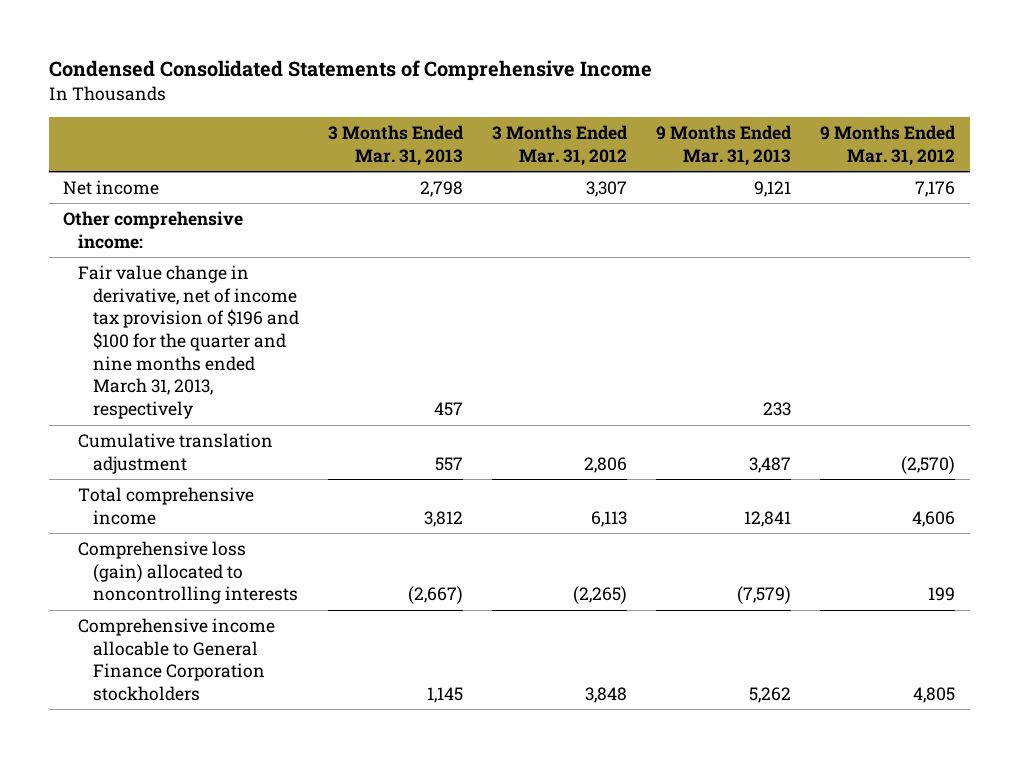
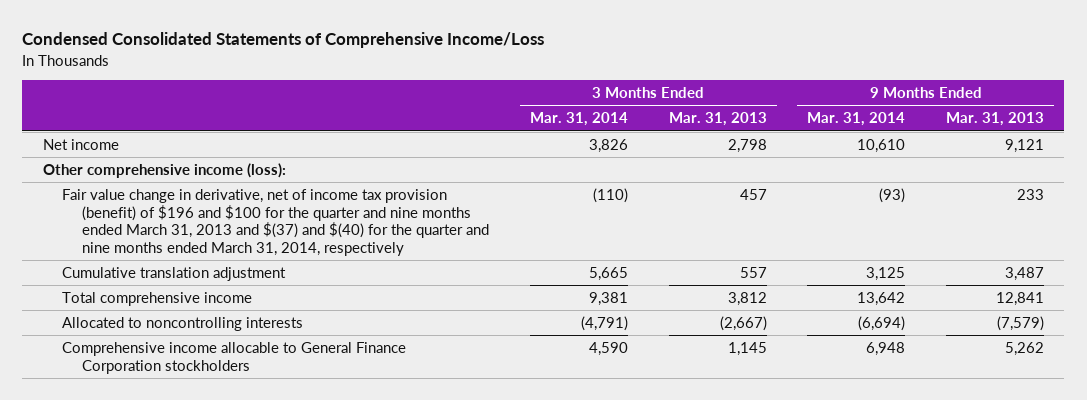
- Condensed Consolidated Statements of Comprehensive Income
+ Condensed Consolidated Statements of Comprehensive Income/Loss
- | 3 Months Ended Mar. 31, 2013 | 3 Months Ended Mar. 31, 2012 | 9 Months Ended Mar. 31, 2013 | 9 Months Ended Mar. 31, 2012
+ | 3 Months Ended Mar. 31, 2014 | 3 Months Ended Mar. 31, 2013 | 9 Months Ended Mar. 31, 2014 | 9 Months Ended Mar. 31, 2013
- Other comprehensive income:
- Fair value change in derivative, net of income tax provision of $196 and $100 for the quarter and nine months ended March 31, 2013, respectively | 457 | | 233 |
+ Other comprehensive income (loss):
+ Fair value change in derivative, net of income tax provision (benefit) of $196 and $100 for the quarter and nine months ended March 31, 2013 and $(37) and $(40) for the quarter and nine months ended March 31, 2014, respectively | (110) | 457 | (93) | 233
- Comprehensive loss (gain) allocated to noncontrolling interests | (2,667) | (2,265) | (7,579) | 199
+ Allocated to noncontrolling interests | (4,791) | (2,667) | (6,694) | (7,579)

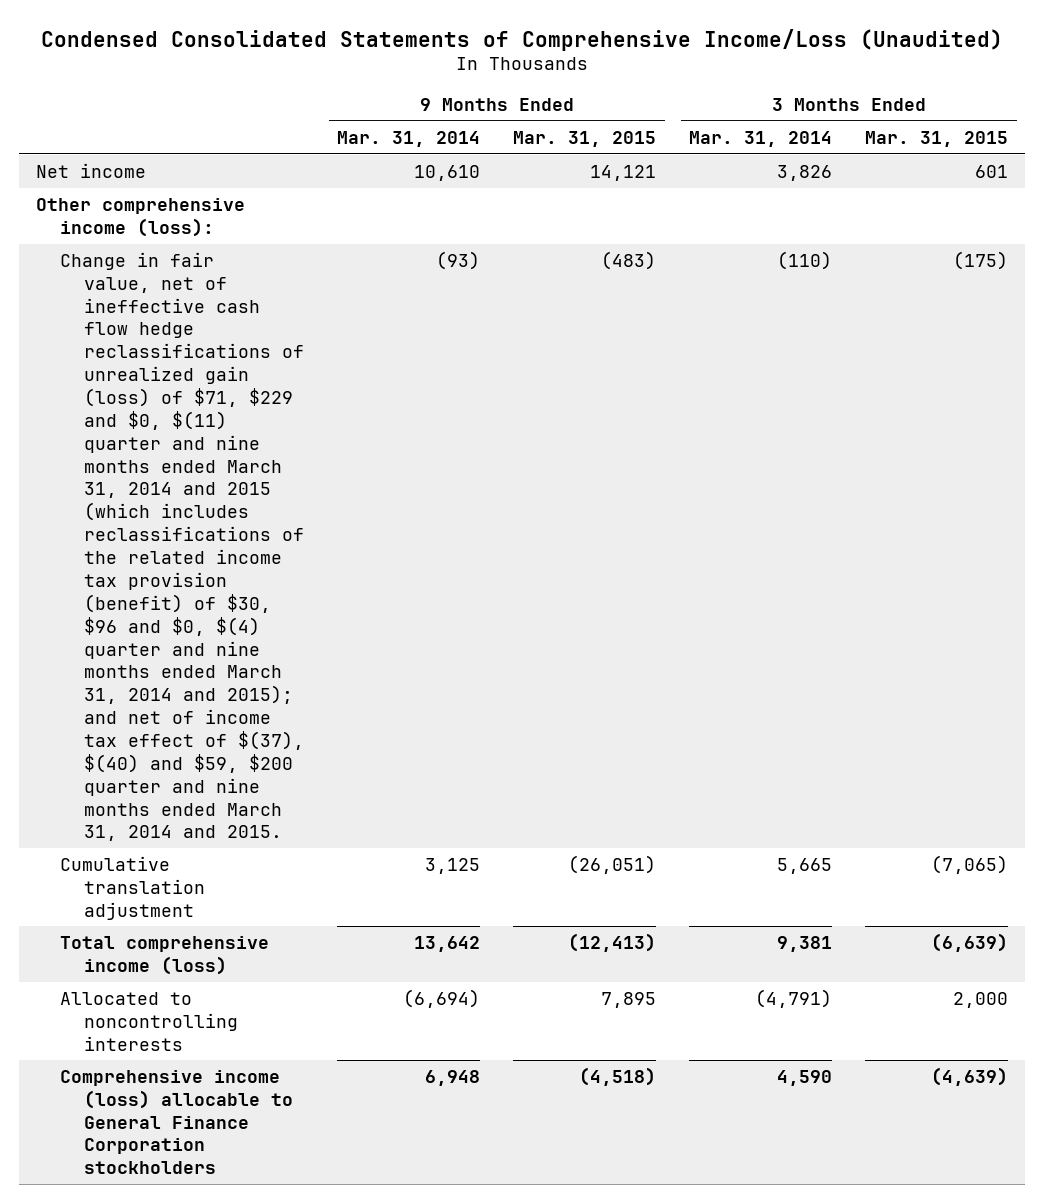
- Condensed Consolidated Statements of Comprehensive Income/Loss
+ Condensed Consolidated Statements of Comprehensive Income/Loss (Unaudited)
- | 3 Months Ended Mar. 31, 2014 | 3 Months Ended Mar. 31, 2013 | 9 Months Ended Mar. 31, 2014 | 9 Months Ended Mar. 31, 2013
+ | 9 Months Ended Mar. 31, 2014 | 9 Months Ended Mar. 31, 2015 | 3 Months Ended Mar. 31, 2014 | 3 Months Ended Mar. 31, 2015
- Fair value change in derivative, net of income tax provision (benefit) of $196 and $100 for the quarter and nine months ended March 31, 2013 and $(37) and $(40) for the quarter and nine months ended March 31, 2014, respectively | (110) | 457 | (93) | 233
+ Change in fair value, net of ineffective cash flow hedge reclassifications of unrealized gain (loss) of $71, $229 and $0, $(11) quarter and nine months ended March 31, 2014 and 2015 (which includes reclassifications of the related income tax provision (benefit) of $30, $96 and $0, $(4) quarter and nine months ended March 31, 2014 and 2015); and net of income tax effect of $(37), $(40) and $59, $200 quarter and nine months ended March 31, 2014 and 2015. | (93) | (483) | (110) | (175)
- Total comprehensive income | 9,381 | 3,812 | 13,642 | 12,841
+ Total comprehensive income (loss) | 13,642 | (12,413) | 9,381 | (6,639)
- Comprehensive income allocable to General Finance Corporation stockholders | 4,590 | 1,145 | 6,948 | 5,262
+ Comprehensive income (loss) allocable to General Finance Corporation stockholders | 6,948 | (4,518) | 4,590 | (4,639)

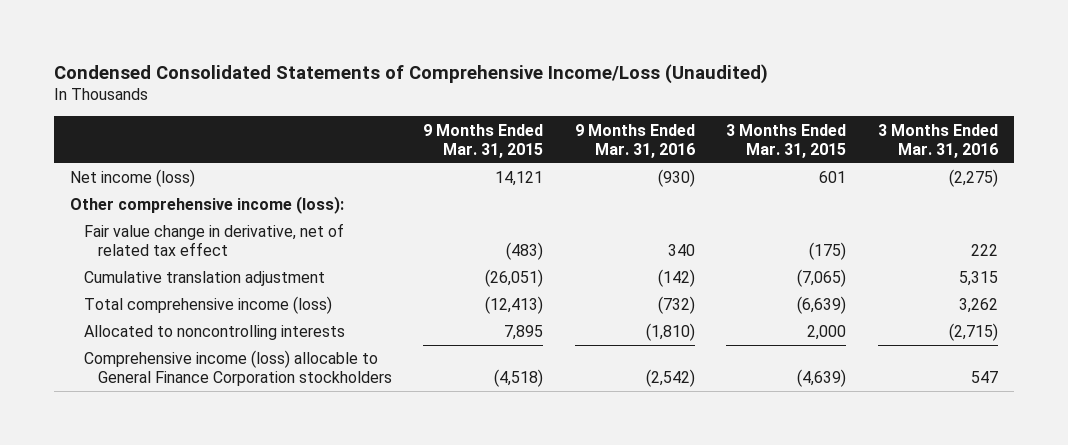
- | 9 Months Ended Mar. 31, 2014 | 9 Months Ended Mar. 31, 2015 | 3 Months Ended Mar. 31, 2014 | 3 Months Ended Mar. 31, 2015
+ | 9 Months Ended Mar. 31, 2015 | 9 Months Ended Mar. 31, 2016 | 3 Months Ended Mar. 31, 2015 | 3 Months Ended Mar. 31, 2016
- Net income | 10,610 | 14,121 | 3,826 | 601
+ Net income (loss) | 14,121 | (930) | 601 | (2,275)
- Change in fair value, net of ineffective cash flow hedge reclassifications of unrealized gain (loss) of $71, $229 and $0, $(11) quarter and nine months ended March 31, 2014 and 2015 (which includes reclassifications of the related income tax provision (benefit) of $30, $96 and $0, $(4) quarter and nine months ended March 31, 2014 and 2015); and net of income tax effect of $(37), $(40) and $59, $200 quarter and nine months ended March 31, 2014 and 2015. | (93) | (483) | (110) | (175)
+ Fair value change in derivative, net of related tax effect | (483) | 340 | (175) | 222

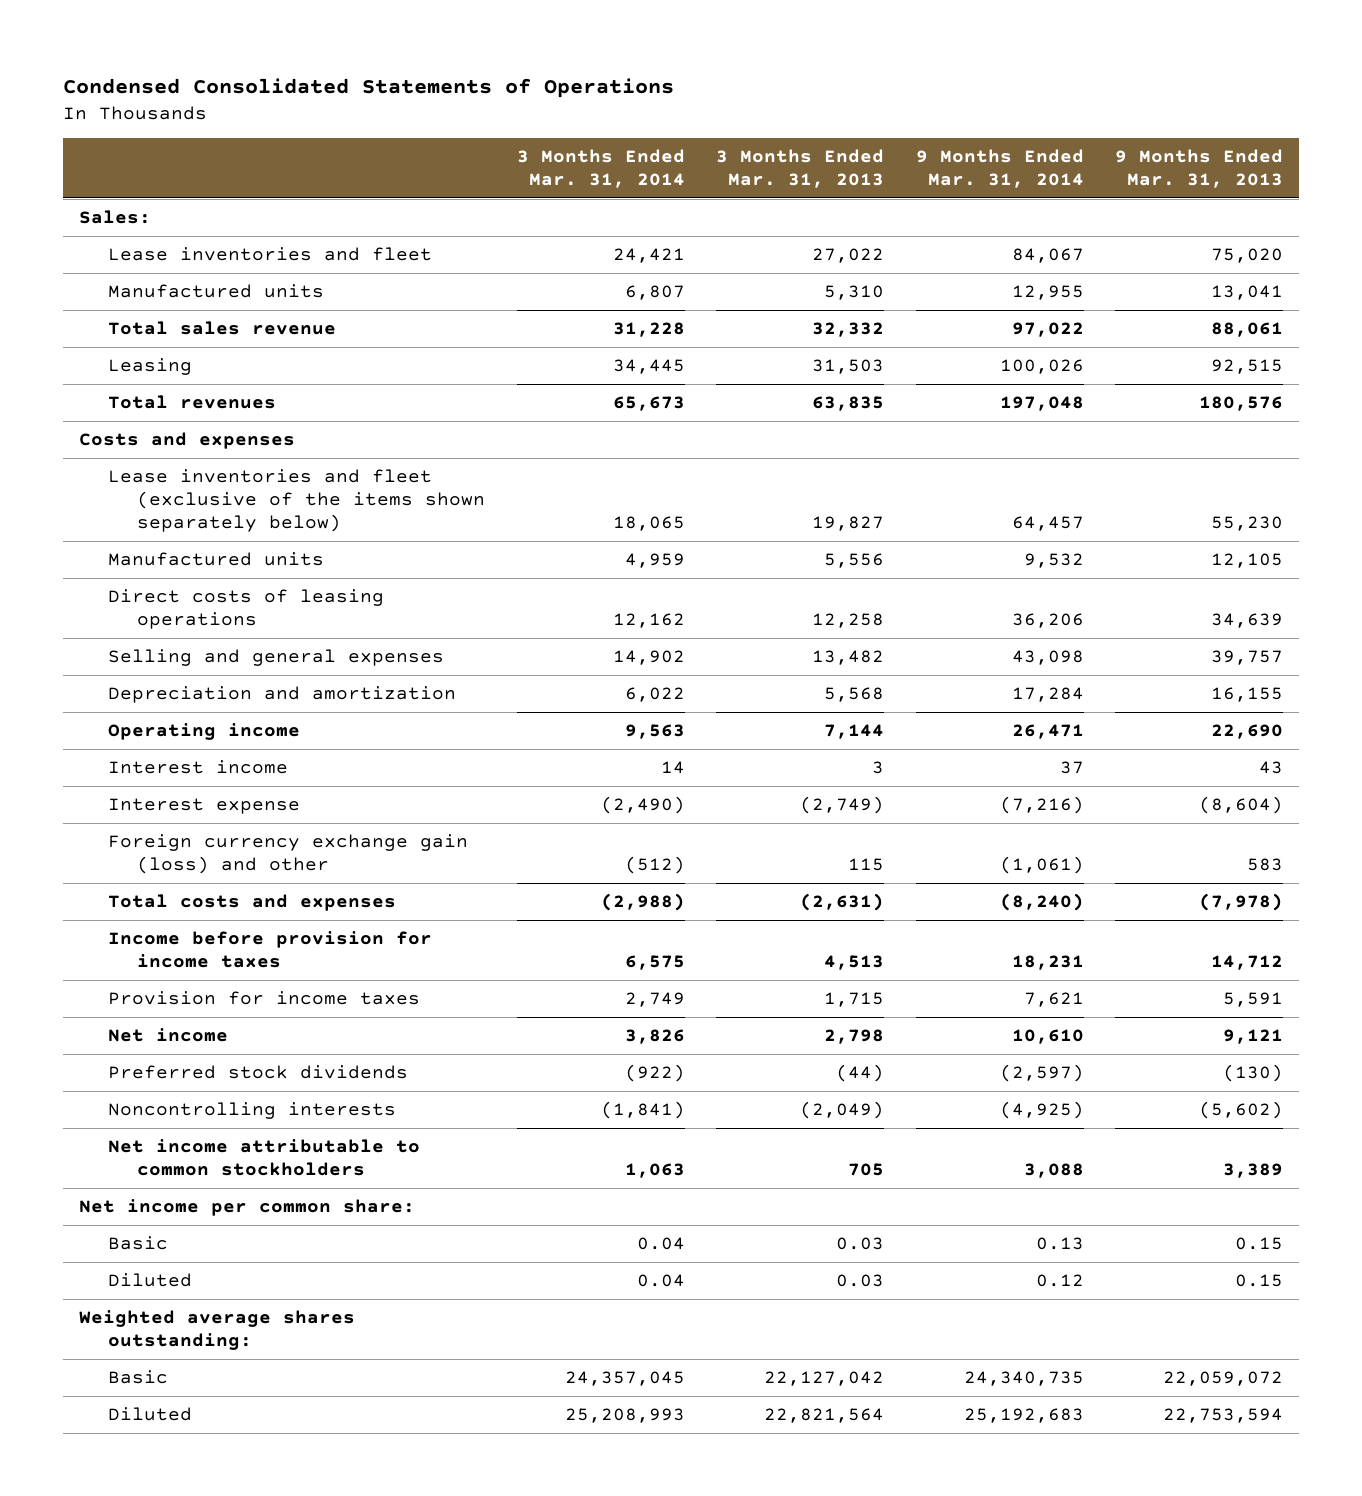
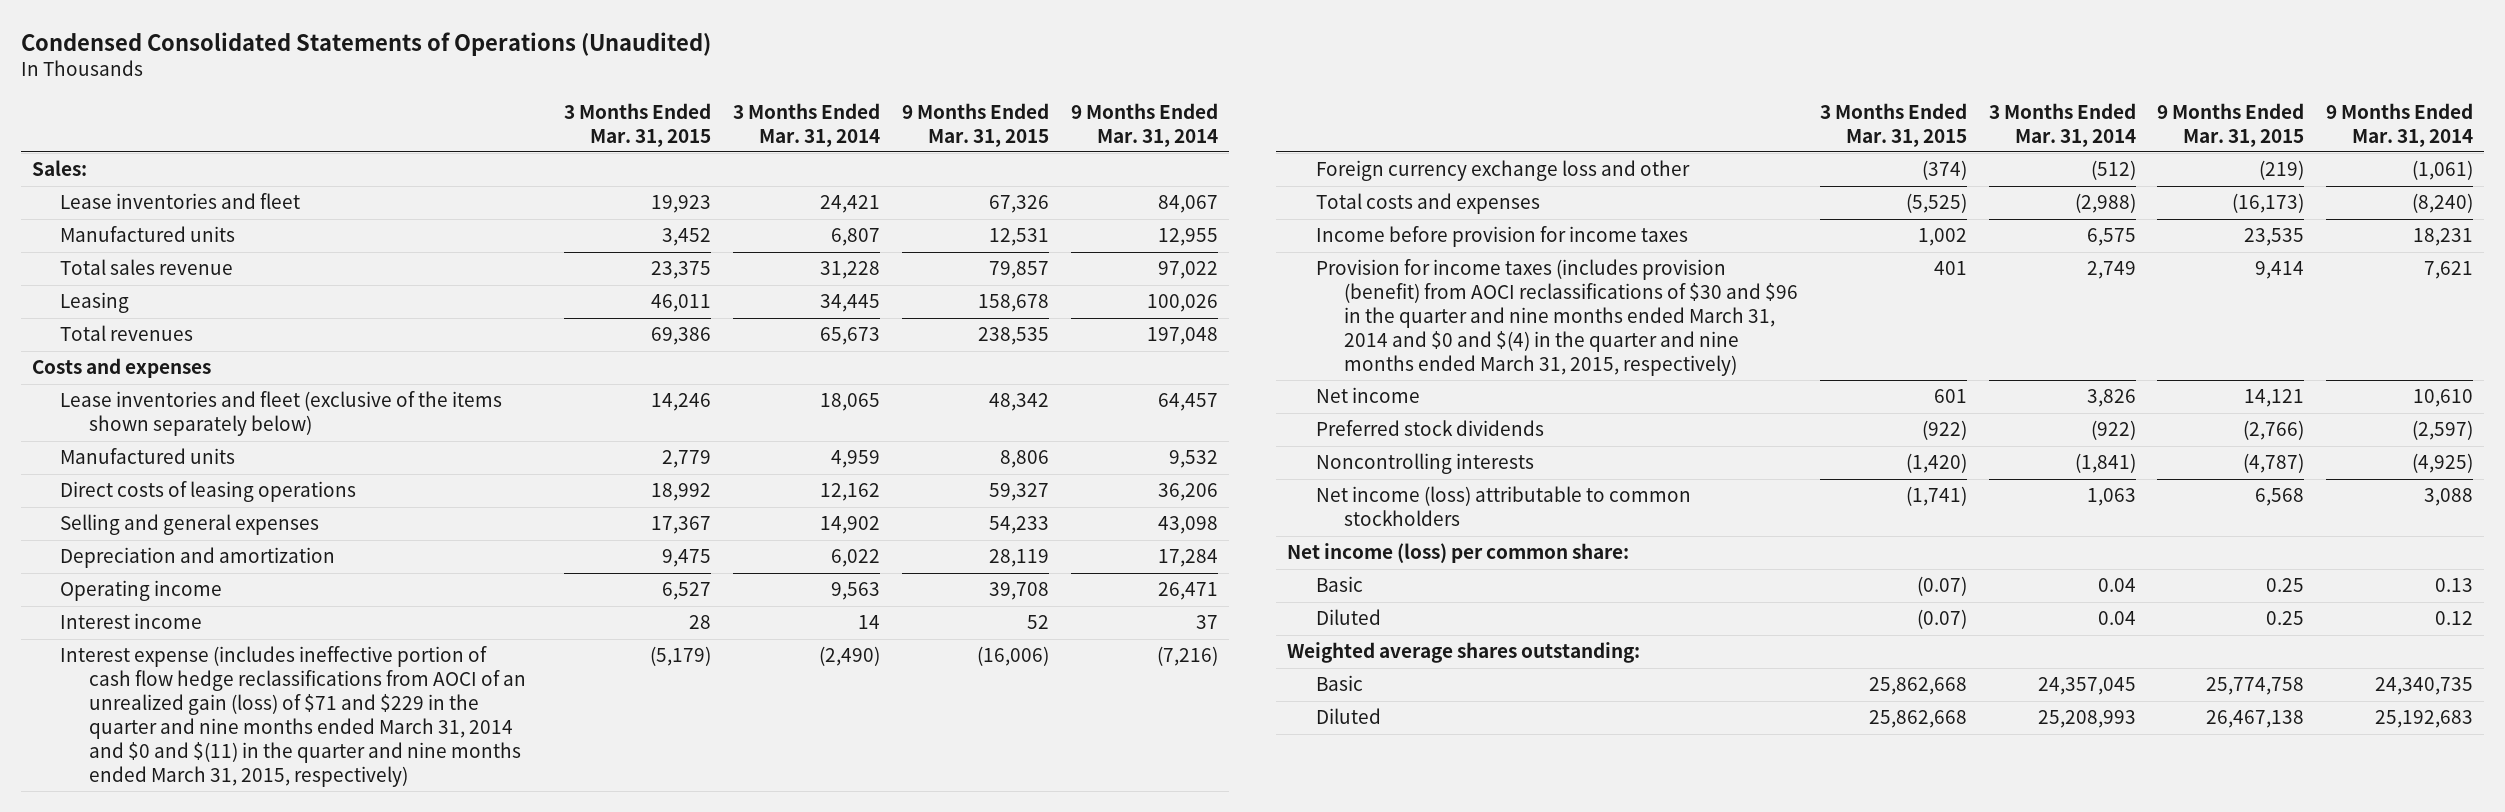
- Condensed Consolidated Statements of Operations
+ Condensed Consolidated Statements of Operations (Unaudited)
- | 3 Months Ended Mar. 31, 2014 | 3 Months Ended Mar. 31, 2013 | 9 Months Ended Mar. 31, 2014 | 9 Months Ended Mar. 31, 2013
+ | 3 Months Ended Mar. 31, 2015 | 3 Months Ended Mar. 31, 2014 | 9 Months Ended Mar. 31, 2015 | 9 Months Ended Mar. 31, 2014
- Interest expense | (2,490) | (2,749) | (7,216) | (8,604)
- Foreign currency exchange gain (loss) and other | (512) | 115 | (1,061) | 583
+ Interest expense (includes ineffective portion of cash flow hedge reclassifications from AOCI of an unrealized gain (loss) of $71 and $229 in the quarter and nine months ended March 31, 2014 and $0 and $(11) in the quarter and nine months ended March 31, 2015, respectively) | (5,179) | (2,490) | (16,006) | (7,216)
+ Foreign currency exchange loss and other | (374) | (512) | (219) | (1,061)
- Provision for income taxes | 2,749 | 1,715 | 7,621 | 5,591
+ Provision for income taxes (includes provision (benefit) from AOCI reclassifications of $30 and $96 in the quarter and nine months ended March 31, 2014 and $0 and $(4) in the quarter and nine months ended March 31, 2015, respectively) | 401 | 2,749 | 9,414 | 7,621
- Net income attributable to common stockholders | 1,063 | 705 | 3,088 | 3,389
- Net income per common share:
+ Net income (loss) attributable to common stockholders | (1,741) | 1,063 | 6,568 | 3,088
+ Net income (loss) per common share:

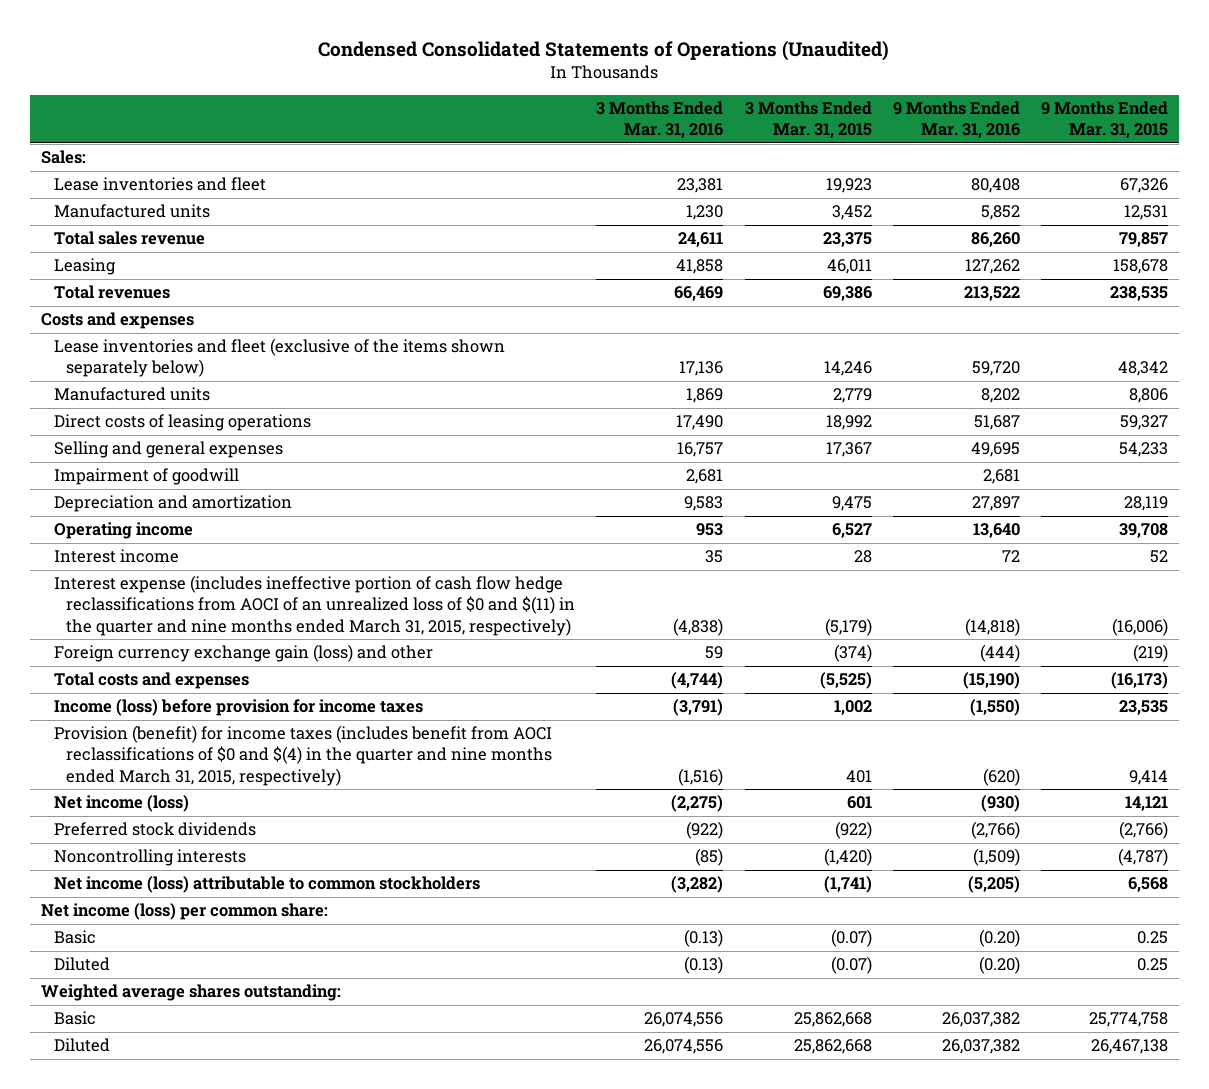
- | 3 Months Ended Mar. 31, 2015 | 3 Months Ended Mar. 31, 2014 | 9 Months Ended Mar. 31, 2015 | 9 Months Ended Mar. 31, 2014
+ | 3 Months Ended Mar. 31, 2016 | 3 Months Ended Mar. 31, 2015 | 9 Months Ended Mar. 31, 2016 | 9 Months Ended Mar. 31, 2015
+ Impairment of goodwill | 2,681 | | 2,681 |
- Interest expense (includes ineffective portion of cash flow hedge reclassifications from AOCI of an unrealized gain (loss) of $71 and $229 in the quarter and nine months ended March 31, 2014 and $0 and $(11) in the quarter and nine months ended March 31, 2015, respectively) | (5,179) | (2,490) | (16,006) | (7,216)
- Foreign currency exchange loss and other | (374) | (512) | (219) | (1,061)
+ Interest expense (includes ineffective portion of cash flow hedge reclassifications from AOCI of an unrealized loss of $0 and $(11) in the quarter and nine months ended March 31, 2015, respectively) | (4,838) | (5,179) | (14,818) | (16,006)
+ Foreign currency exchange gain (loss) and other | 59 | (374) | (444) | (219)
- Income before provision for income taxes | 1,002 | 6,575 | 23,535 | 18,231
- Provision for income taxes (includes provision (benefit) from AOCI reclassifications of $30 and $96 in the quarter and nine months ended March 31, 2014 and $0 and $(4) in the quarter and nine months ended March 31, 2015, respectively) | 401 | 2,749 | 9,414 | 7,621
- Net income | 601 | 3,826 | 14,121 | 10,610
+ Income (loss) before provision for income taxes | (3,791) | 1,002 | (1,550) | 23,535
+ Provision (benefit) for income taxes (includes benefit from AOCI reclassifications of $0 and $(4) in the quarter and nine months ended March 31, 2015, respectively) | (1,516) | 401 | (620) | 9,414
+ Net income (loss) | (2,275) | 601 | (930) | 14,121

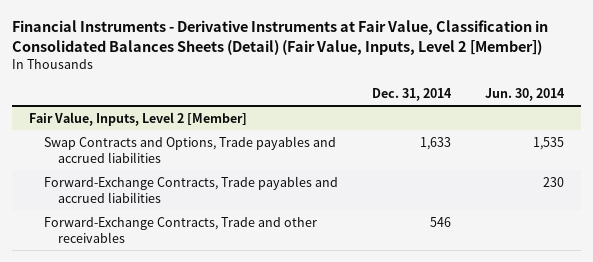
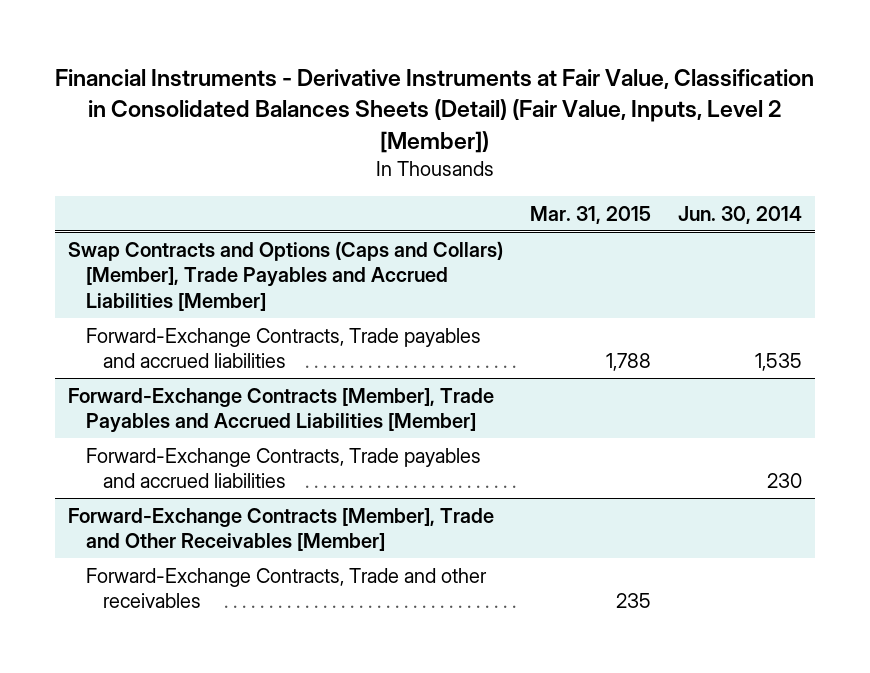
- | Dec. 31, 2014 | Jun. 30, 2014
+ | Mar. 31, 2015 | Jun. 30, 2014
- Fair Value, Inputs, Level 2 [Member]
- Swap Contracts and Options, Trade payables and accrued liabilities | 1,633 | 1,535
+ Swap Contracts and Options (Caps and Collars) [Member], Trade Payables and Accrued Liabilities [Member]
+ Forward-Exchange Contracts, Trade payables and accrued liabilities | 1,788 | 1,535
+ Forward-Exchange Contracts [Member], Trade Payables and Accrued Liabilities [Member]
+ Forward-Exchange Contracts [Member], Trade and Other Receivables [Member]

